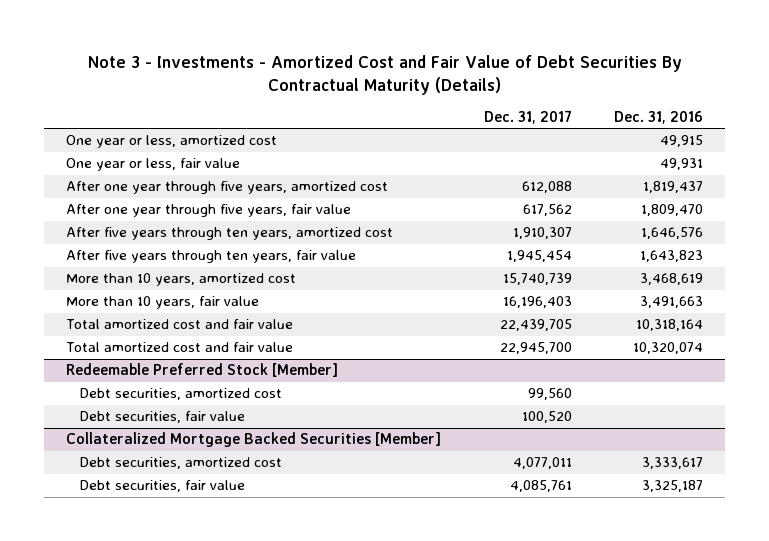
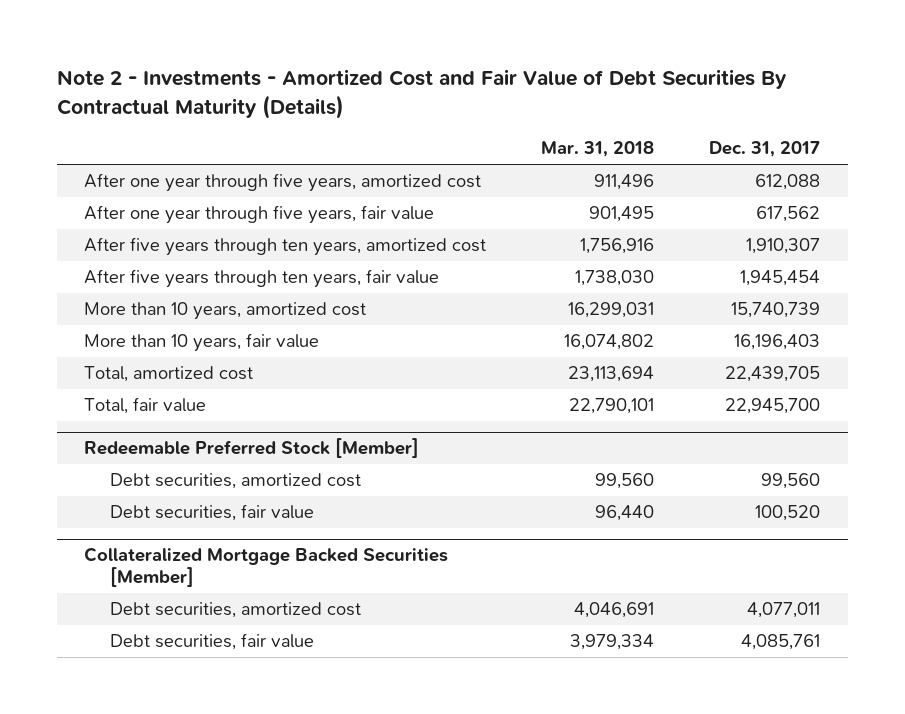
- Note 3 - Investments - Amortized Cost and Fair Value of Debt Securities By Contractual Maturity (Details)
+ Note 2 - Investments - Amortized Cost and Fair Value of Debt Securities By Contractual Maturity (Details)
- | Dec. 31, 2017 | Dec. 31, 2016
+ | Mar. 31, 2018 | Dec. 31, 2017
- One year or less, amortized cost | | 49,915
- One year or less, fair value | | 49,931
- Total amortized cost and fair value | 22,439,705 | 10,318,164
- Total amortized cost and fair value | 22,945,700 | 10,320,074
+ Total, amortized cost | 23,113,694 | 22,439,705
+ Total, fair value | 22,790,101 | 22,945,700

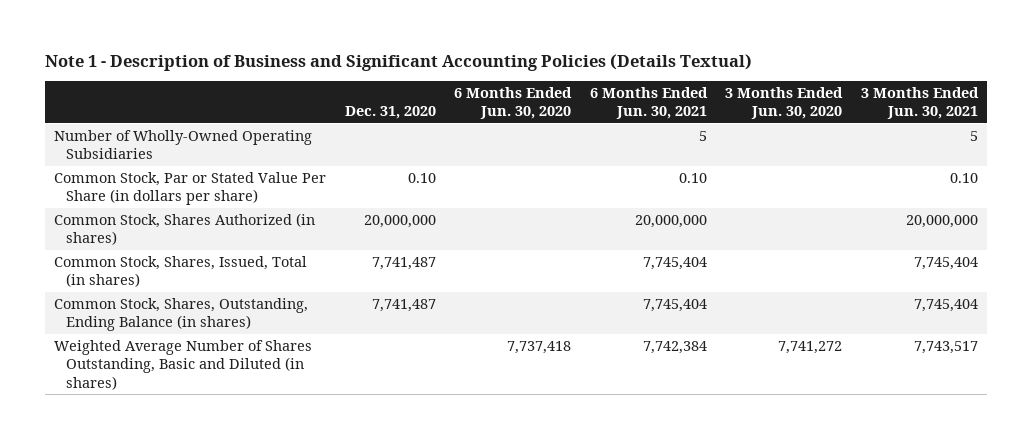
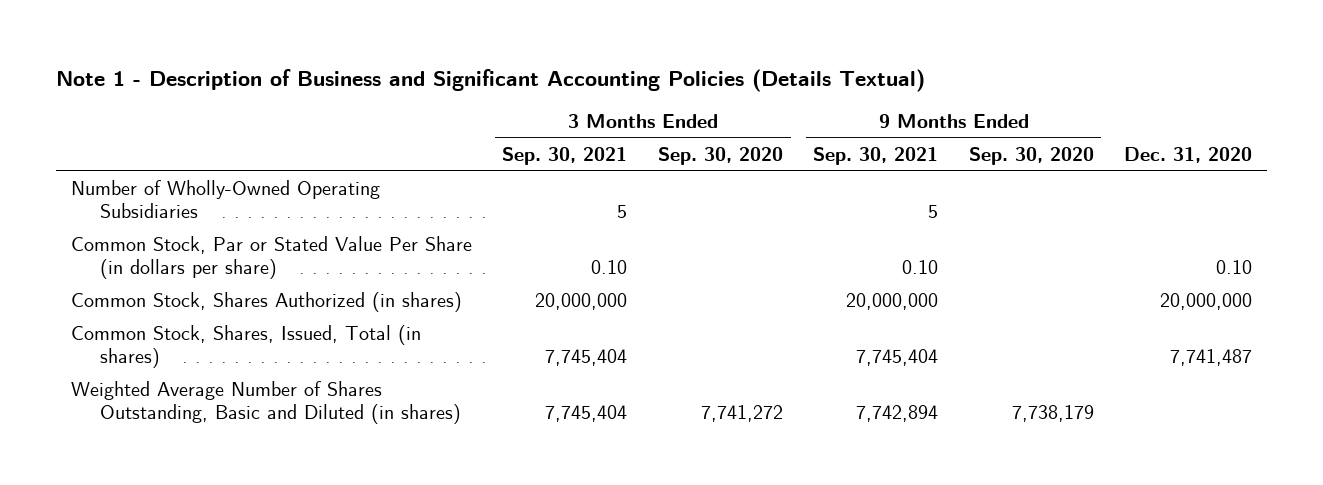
- | Dec. 31, 2020 | 6 Months Ended Jun. 30, 2020 | 6 Months Ended Jun. 30, 2021 | 3 Months Ended Jun. 30, 2020 | 3 Months Ended Jun. 30, 2021
+ | 3 Months Ended Sep. 30, 2021 | 3 Months Ended Sep. 30, 2020 | 9 Months Ended Sep. 30, 2021 | 9 Months Ended Sep. 30, 2020 | Dec. 31, 2020
- Common Stock, Shares, Outstanding, Ending Balance (in shares) | 7,741,487 | | 7,745,404 | | 7,745,404

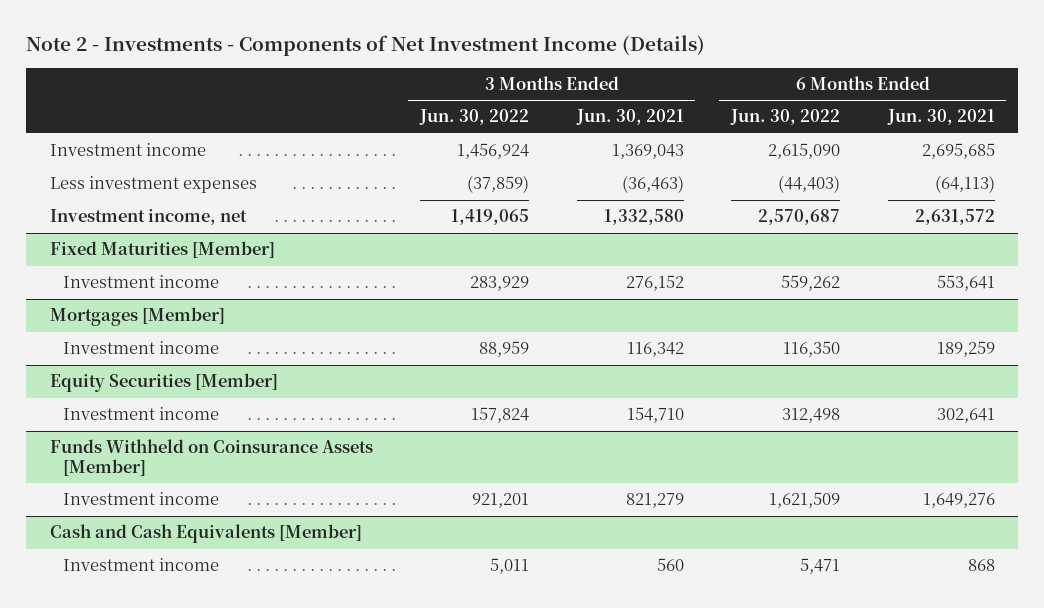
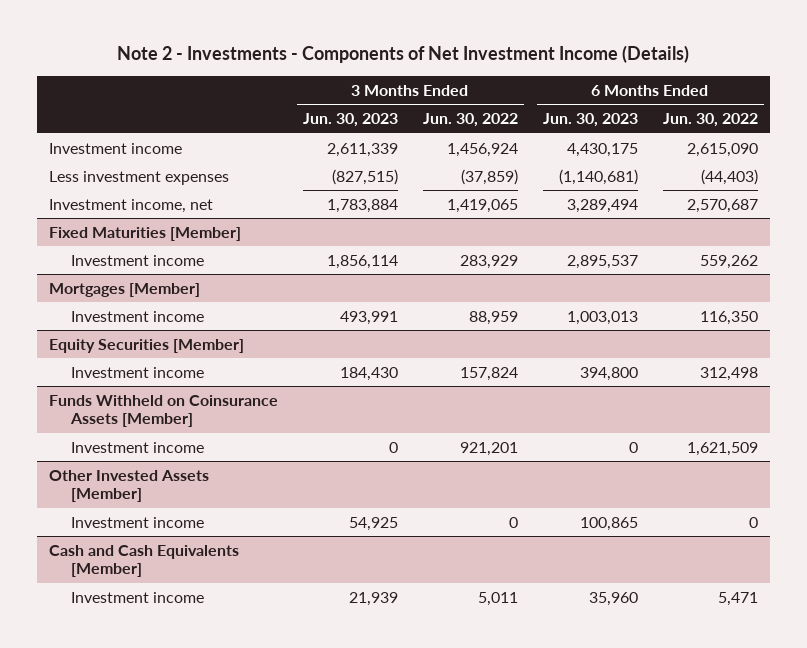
- | 3 Months Ended Jun. 30, 2022 | 3 Months Ended Jun. 30, 2021 | 6 Months Ended Jun. 30, 2022 | 6 Months Ended Jun. 30, 2021
+ | 3 Months Ended Jun. 30, 2023 | 3 Months Ended Jun. 30, 2022 | 6 Months Ended Jun. 30, 2023 | 6 Months Ended Jun. 30, 2022
+ Other Invested Assets [Member]
+ Investment income | 54,925 | 0 | 100,865 | 0

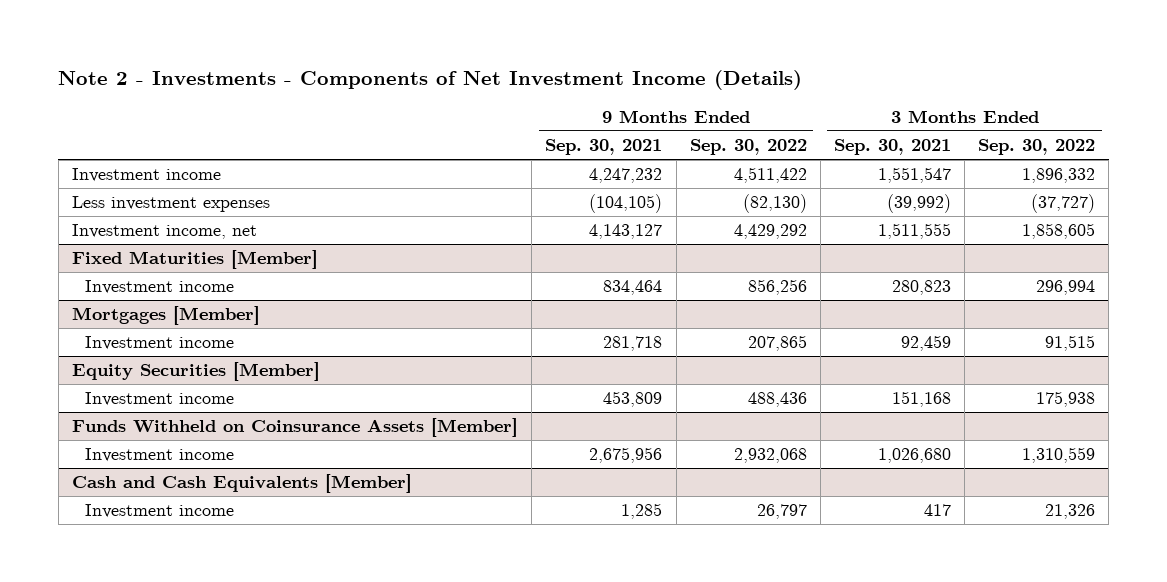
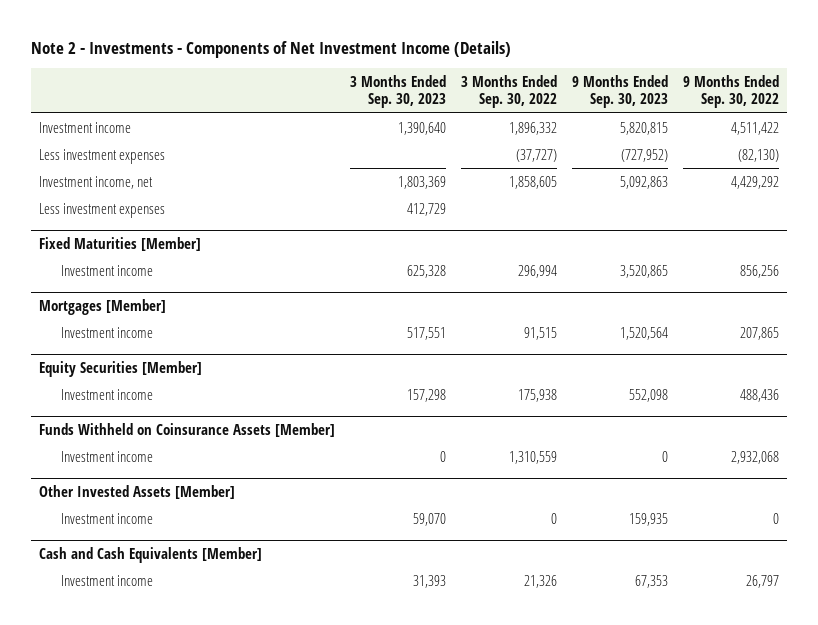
- | 9 Months Ended Sep. 30, 2021 | 9 Months Ended Sep. 30, 2022 | 3 Months Ended Sep. 30, 2021 | 3 Months Ended Sep. 30, 2022
+ | 3 Months Ended Sep. 30, 2023 | 3 Months Ended Sep. 30, 2022 | 9 Months Ended Sep. 30, 2023 | 9 Months Ended Sep. 30, 2022
+ Less investment expenses | 412,729 | | |
+ Other Invested Assets [Member]
+ Investment income | 59,070 | 0 | 159,935 | 0

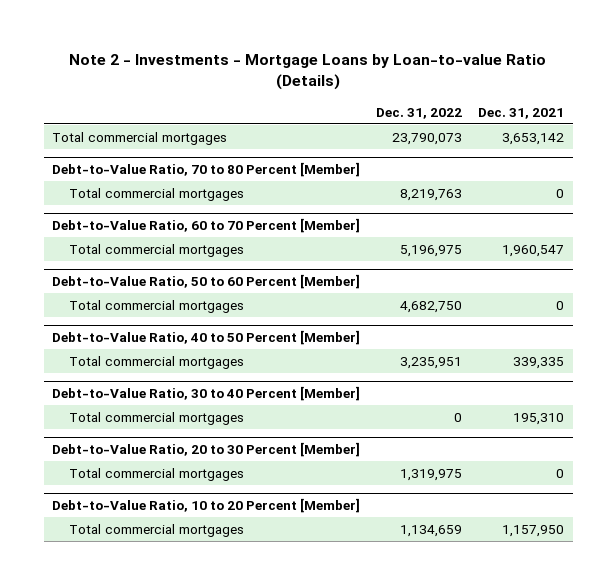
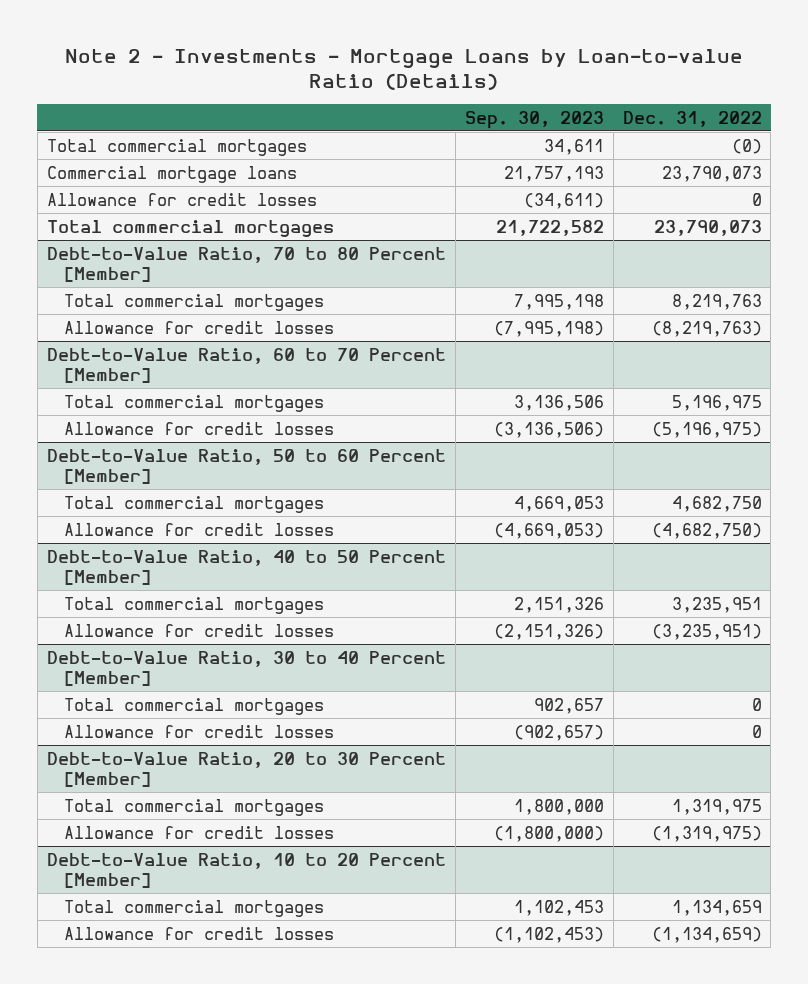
- | Dec. 31, 2022 | Dec. 31, 2021
+ | Sep. 30, 2023 | Dec. 31, 2022
+ Total commercial mortgages | 34,611 | (0)
+ Commercial mortgage loans | 21,757,193 | 23,790,073
+ Allowance for credit losses | (34,611) | 0
@ Debt-to-Value Ratio, 70 to 80 Percent [Member]
+ Allowance for credit losses | (7,995,198) | (8,219,763)
@ Debt-to-Value Ratio, 60 to 70 Percent [Member]
+ Allowance for credit losses | (3,136,506) | (5,196,975)
@ Debt-to-Value Ratio, 50 to 60 Percent [Member]
+ Allowance for credit losses | (4,669,053) | (4,682,750)
@ Debt-to-Value Ratio, 40 to 50 Percent [Member]
+ Allowance for credit losses | (2,151,326) | (3,235,951)
@ Debt-to-Value Ratio, 30 to 40 Percent [Member]
+ Allowance for credit losses | (902,657) | 0
@ Debt-to-Value Ratio, 20 to 30 Percent [Member]
+ Allowance for credit losses | (1,800,000) | (1,319,975)
@ Debt-to-Value Ratio, 10 to 20 Percent [Member]
+ Allowance for credit losses | (1,102,453) | (1,134,659)

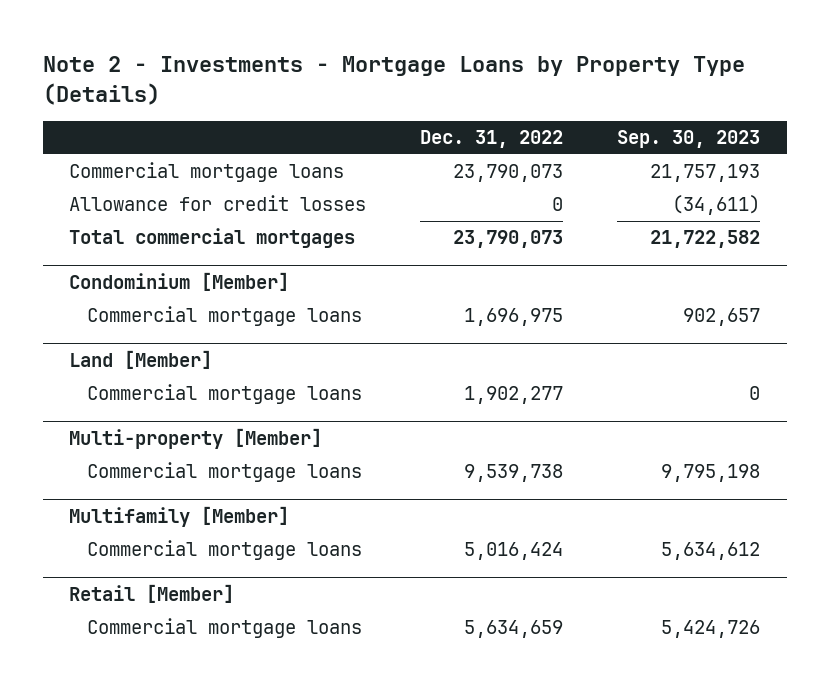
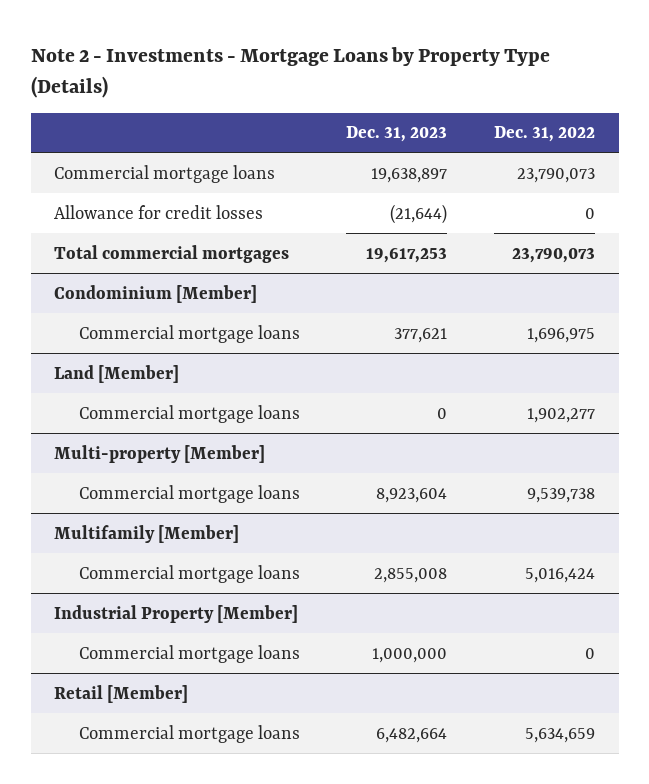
- | Dec. 31, 2022 | Sep. 30, 2023
+ | Dec. 31, 2023 | Dec. 31, 2022
+ Industrial Property [Member]
+ Commercial mortgage loans | 1,000,000 | 0

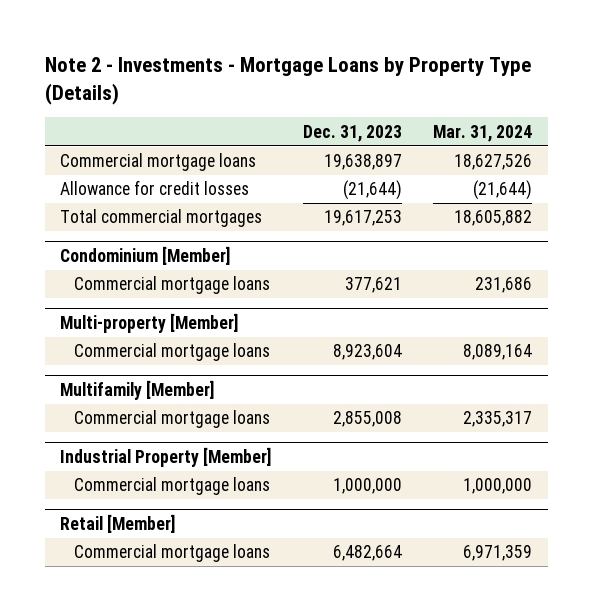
- | Dec. 31, 2023 | Dec. 31, 2022
+ | Dec. 31, 2023 | Mar. 31, 2024
- Land [Member]
- Commercial mortgage loans | 0 | 1,902,277

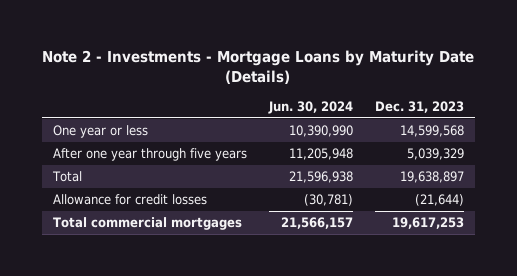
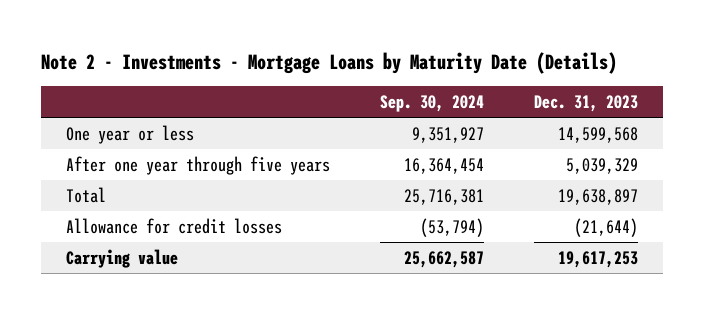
- | Jun. 30, 2024 | Dec. 31, 2023
+ | Sep. 30, 2024 | Dec. 31, 2023
- Total commercial mortgages | 21,566,157 | 19,617,253
+ Carrying value | 25,662,587 | 19,617,253

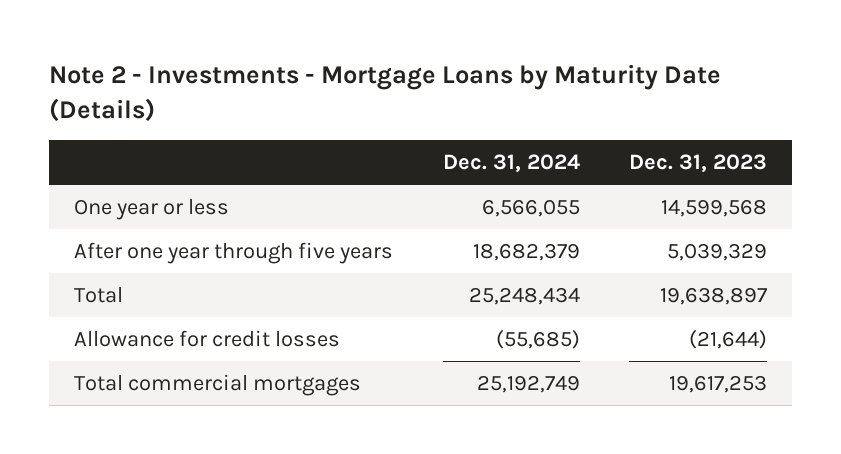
- | Sep. 30, 2024 | Dec. 31, 2023
+ | Dec. 31, 2024 | Dec. 31, 2023
- Carrying value | 25,662,587 | 19,617,253
+ Total commercial mortgages | 25,192,749 | 19,617,253

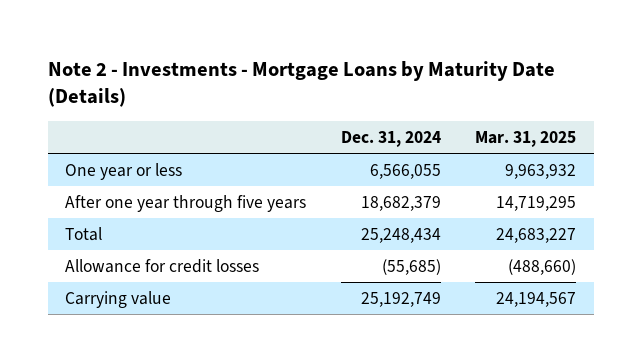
- | Dec. 31, 2024 | Dec. 31, 2023
+ | Dec. 31, 2024 | Mar. 31, 2025
- Total commercial mortgages | 25,192,749 | 19,617,253
+ Carrying value | 25,192,749 | 24,194,567

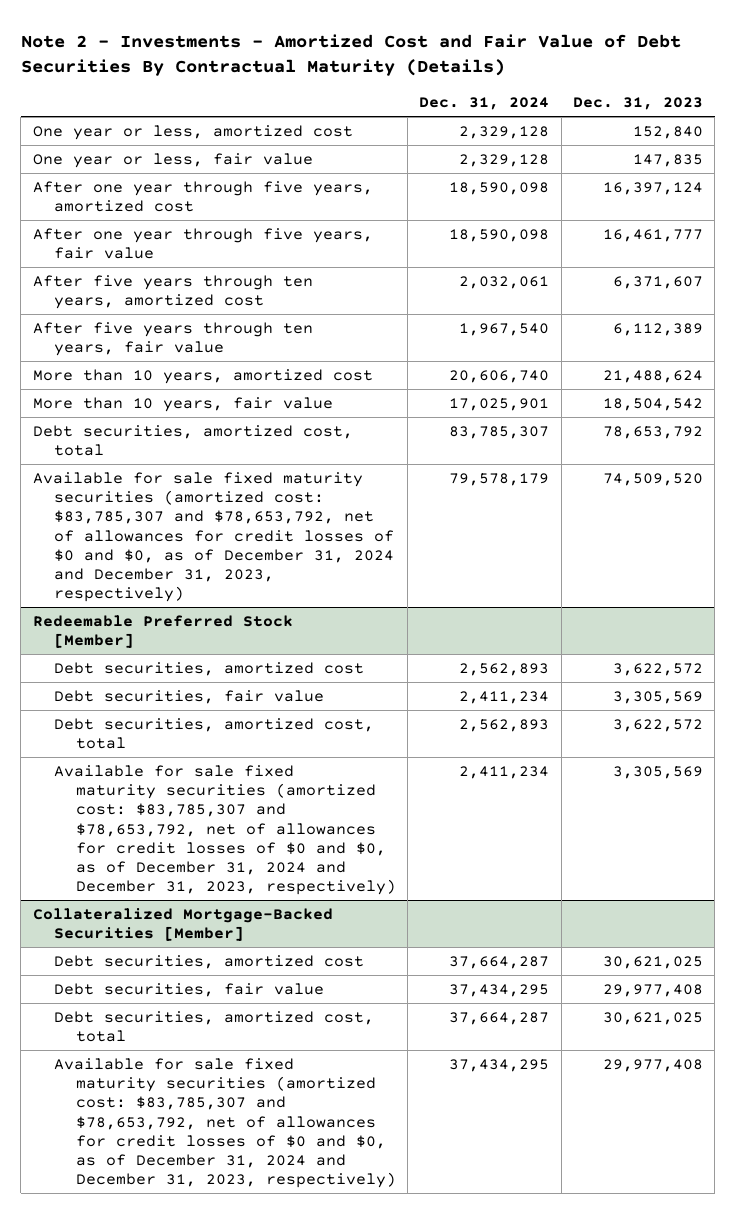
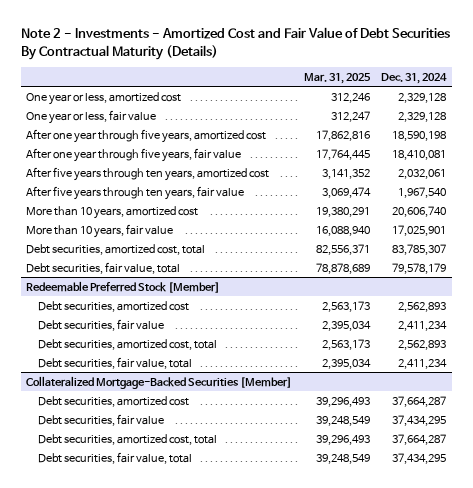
- | Dec. 31, 2024 | Dec. 31, 2023
+ | Mar. 31, 2025 | Dec. 31, 2024
- After one year through five years, amortized cost | 18,590,098 | 16,397,124
- After one year through five years, fair value | 18,590,098 | 16,461,777
+ After one year through five years, amortized cost | 17,862,816 | 18,590,198
+ After one year through five years, fair value | 17,764,445 | 18,410,081
- Available for sale fixed maturity securities (amortized cost: $83,785,307 and $78,653,792, net of allowances for credit losses of $0 and $0, as of December 31, 2024 and December 31, 2023, respectively) | 79,578,179 | 74,509,520
+ Debt securities, fair value, total | 78,878,689 | 79,578,179
@ Redeemable Preferred Stock [Member]
- Available for sale fixed maturity securities (amortized cost: $83,785,307 and $78,653,792, net of allowances for credit losses of $0 and $0, as of December 31, 2024 and December 31, 2023, respectively) | 2,411,234 | 3,305,569
+ Debt securities, fair value, total | 2,395,034 | 2,411,234
@ Collateralized Mortgage-Backed Securities [Member]
- Available for sale fixed maturity securities (amortized cost: $83,785,307 and $78,653,792, net of allowances for credit losses of $0 and $0, as of December 31, 2024 and December 31, 2023, respectively) | 37,434,295 | 29,977,408
+ Debt securities, fair value, total | 39,248,549 | 37,434,295

